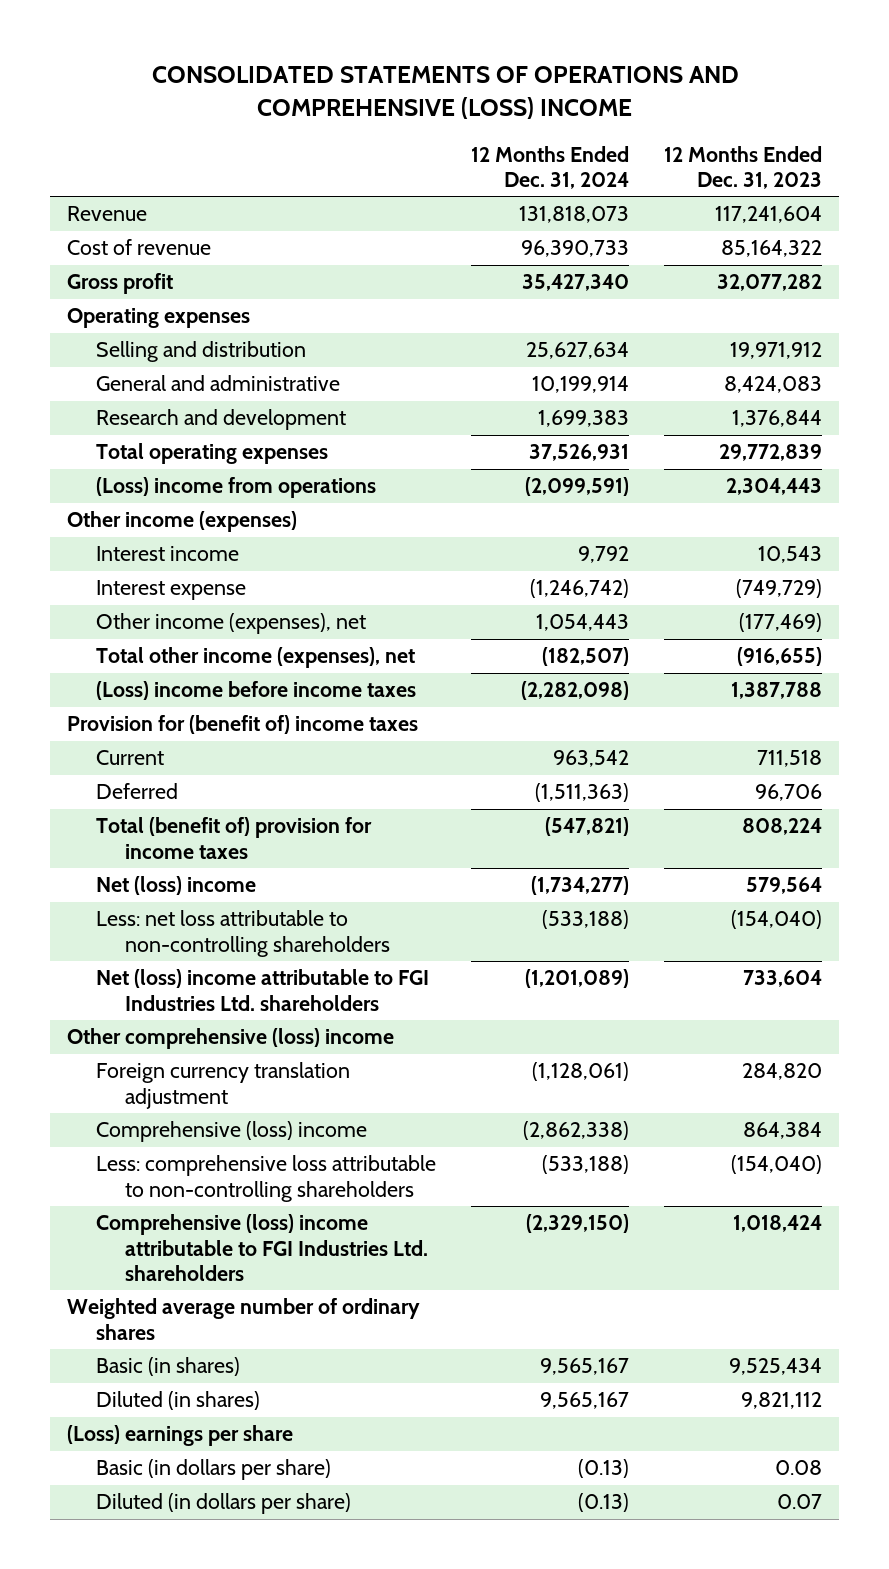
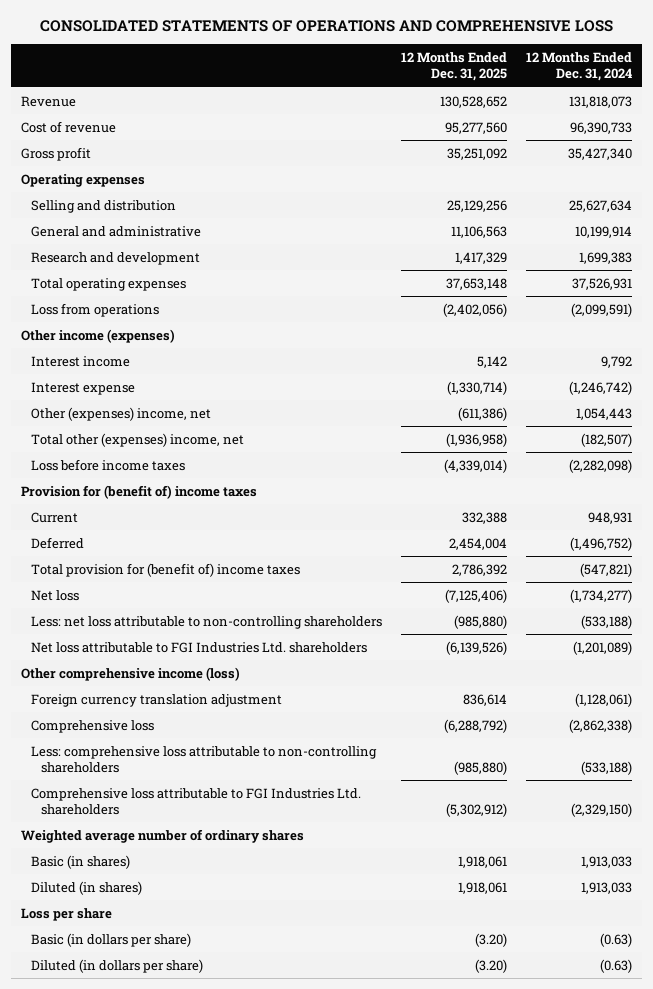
- CONSOLIDATED STATEMENTS OF OPERATIONS AND COMPREHENSIVE (LOSS) INCOME
+ CONSOLIDATED STATEMENTS OF OPERATIONS AND COMPREHENSIVE LOSS
- | 12 Months Ended Dec. 31, 2024 | 12 Months Ended Dec. 31, 2023
+ | 12 Months Ended Dec. 31, 2025 | 12 Months Ended Dec. 31, 2024
- (Loss) income from operations | (2,099,591) | 2,304,443
+ Loss from operations | (2,402,056) | (2,099,591)
- Other income (expenses), net | 1,054,443 | (177,469)
- Total other income (expenses), net | (182,507) | (916,655)
- (Loss) income before income taxes | (2,282,098) | 1,387,788
+ Other (expenses) income, net | (611,386) | 1,054,443
+ Total other (expenses) income, net | (1,936,958) | (182,507)
+ Loss before income taxes | (4,339,014) | (2,282,098)
- Current | 963,542 | 711,518
- Deferred | (1,511,363) | 96,706
- Total (benefit of) provision for income taxes | (547,821) | 808,224
- Net (loss) income | (1,734,277) | 579,564
+ Current | 332,388 | 948,931
+ Deferred | 2,454,004 | (1,496,752)
+ Total provision for (benefit of) income taxes | 2,786,392 | (547,821)
+ Net loss | (7,125,406) | (1,734,277)
- Net (loss) income attributable to FGI Industries Ltd. shareholders | (1,201,089) | 733,604
- Other comprehensive (loss) income
+ Net loss attributable to FGI Industries Ltd. shareholders | (6,139,526) | (1,201,089)
+ Other comprehensive income (loss)
- Comprehensive (loss) income | (2,862,338) | 864,384
+ Comprehensive loss | (6,288,792) | (2,862,338)
- Comprehensive (loss) income attributable to FGI Industries Ltd. shareholders | (2,329,150) | 1,018,424
+ Comprehensive loss attributable to FGI Industries Ltd. shareholders | (5,302,912) | (2,329,150)
- Basic (in shares) | 9,565,167 | 9,525,434
- Diluted (in shares) | 9,565,167 | 9,821,112
- (Loss) earnings per share
- Basic (in dollars per share) | (0.13) | 0.08
- Diluted (in dollars per share) | (0.13) | 0.07
+ Basic (in shares) | 1,918,061 | 1,913,033
+ Diluted (in shares) | 1,918,061 | 1,913,033
+ Loss per share
+ Basic (in dollars per share) | (3.20) | (0.63)
+ Diluted (in dollars per share) | (3.20) | (0.63)

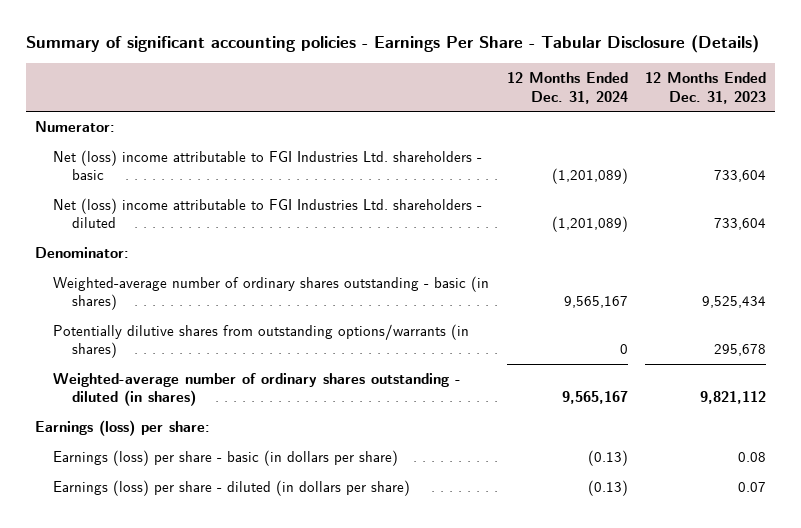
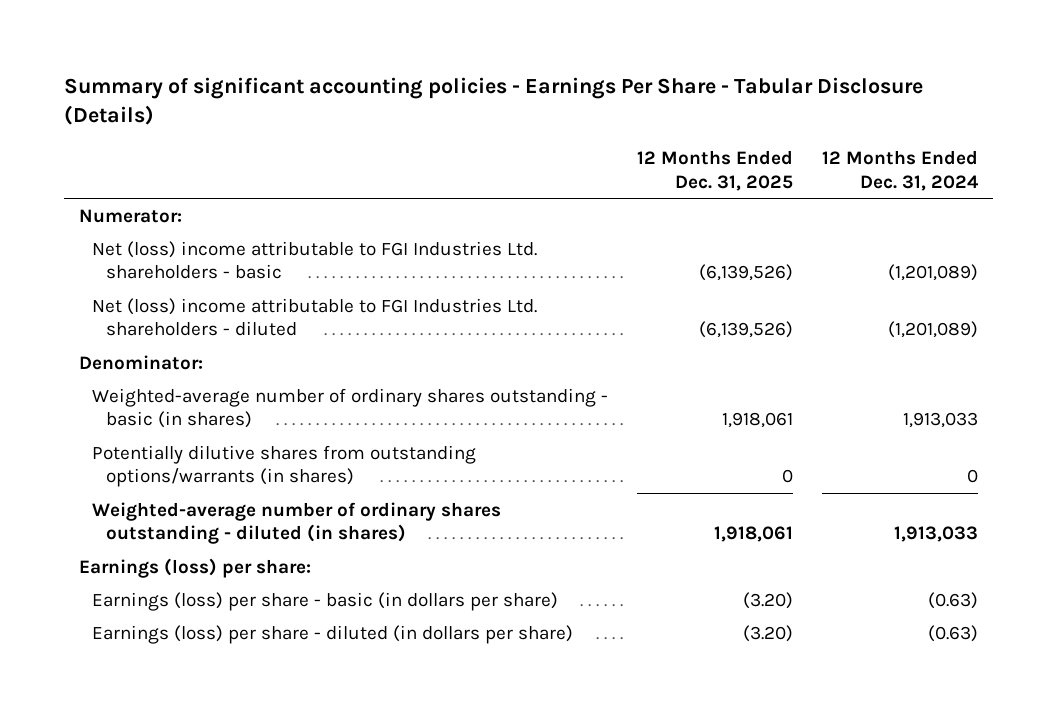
- | 12 Months Ended Dec. 31, 2024 | 12 Months Ended Dec. 31, 2023
+ | 12 Months Ended Dec. 31, 2025 | 12 Months Ended Dec. 31, 2024
- Weighted-average number of ordinary shares outstanding - basic (in shares) | 9,565,167 | 9,525,434
+ Weighted-average number of ordinary shares outstanding - basic (in shares) | 1,918,061 | 1,913,033
- Weighted-average number of ordinary shares outstanding - diluted (in shares) | 9,565,167 | 9,821,112
+ Weighted-average number of ordinary shares outstanding - diluted (in shares) | 1,918,061 | 1,913,033
- Earnings (loss) per share - basic (in dollars per share) | (0.13) | 0.08
- Earnings (loss) per share - diluted (in dollars per share) | (0.13) | 0.07
+ Earnings (loss) per share - basic (in dollars per share) | (3.20) | (0.63)
+ Earnings (loss) per share - diluted (in dollars per share) | (3.20) | (0.63)

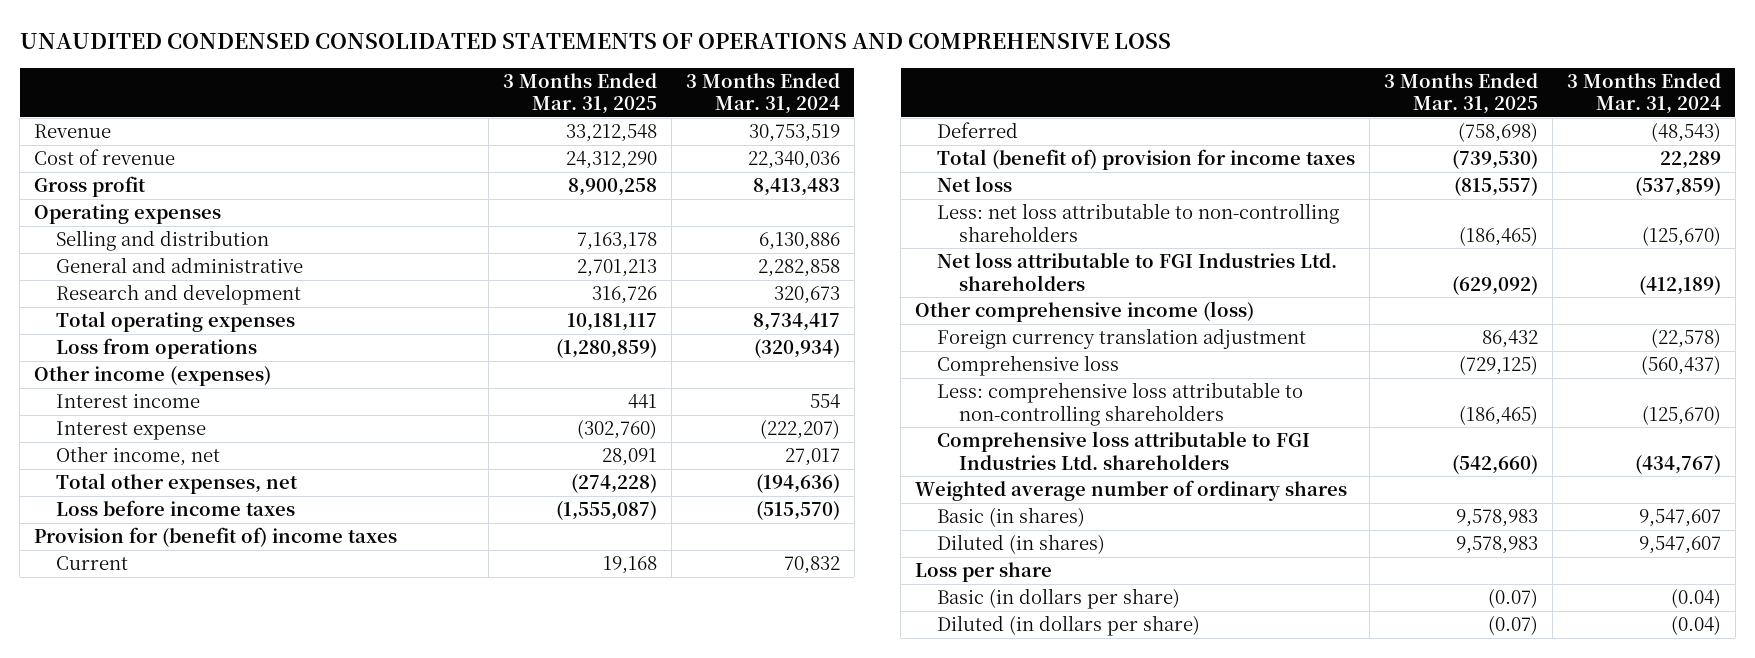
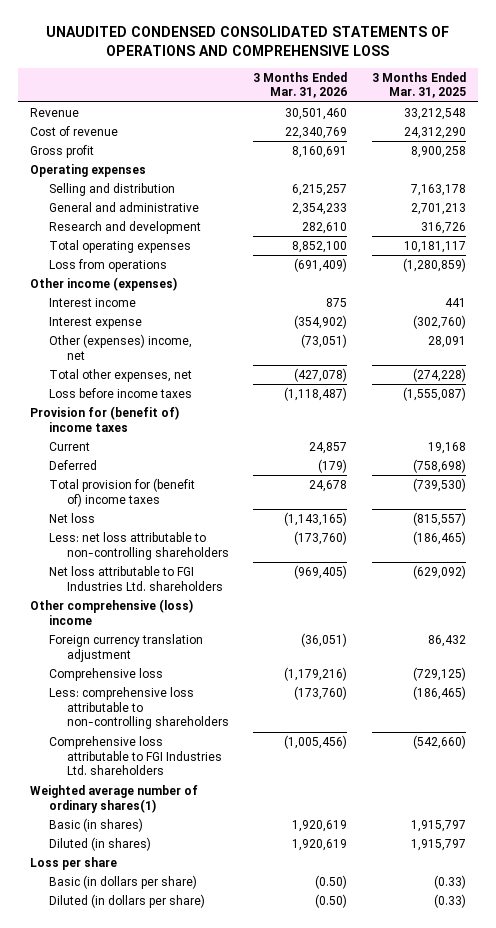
- | 3 Months Ended Mar. 31, 2025 | 3 Months Ended Mar. 31, 2024
+ | 3 Months Ended Mar. 31, 2026 | 3 Months Ended Mar. 31, 2025
- Other income, net | 28,091 | 27,017
+ Other (expenses) income, net | (73,051) | 28,091
- Total (benefit of) provision for income taxes | (739,530) | 22,289
+ Total provision for (benefit of) income taxes | 24,678 | (739,530)
- Other comprehensive income (loss)
+ Other comprehensive (loss) income
- Weighted average number of ordinary shares
- Basic (in shares) | 9,578,983 | 9,547,607
- Diluted (in shares) | 9,578,983 | 9,547,607
+ Weighted average number of ordinary shares(1)
+ Basic (in shares) | 1,920,619 | 1,915,797
+ Diluted (in shares) | 1,920,619 | 1,915,797
- Basic (in dollars per share) | (0.07) | (0.04)
- Diluted (in dollars per share) | (0.07) | (0.04)
+ Basic (in dollars per share) | (0.50) | (0.33)
+ Diluted (in dollars per share) | (0.50) | (0.33)

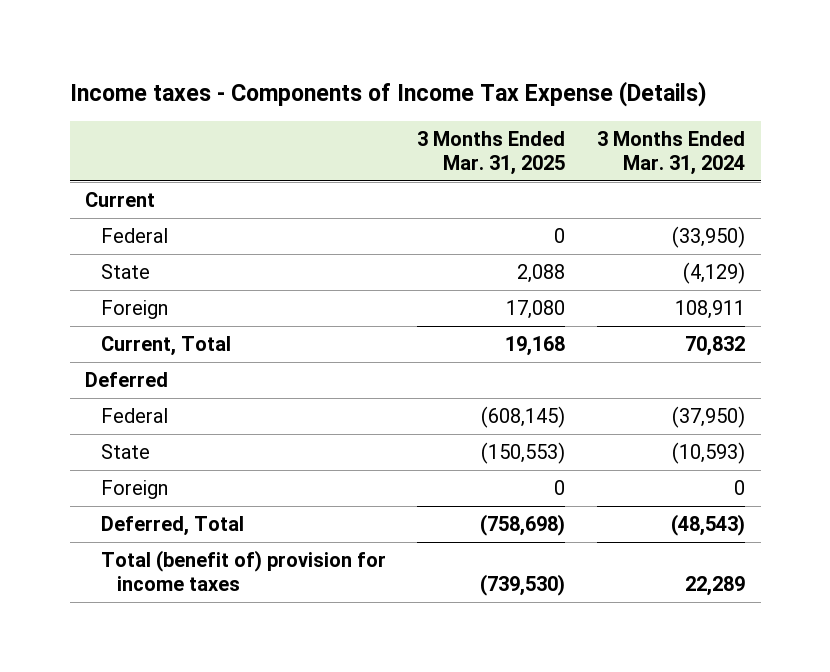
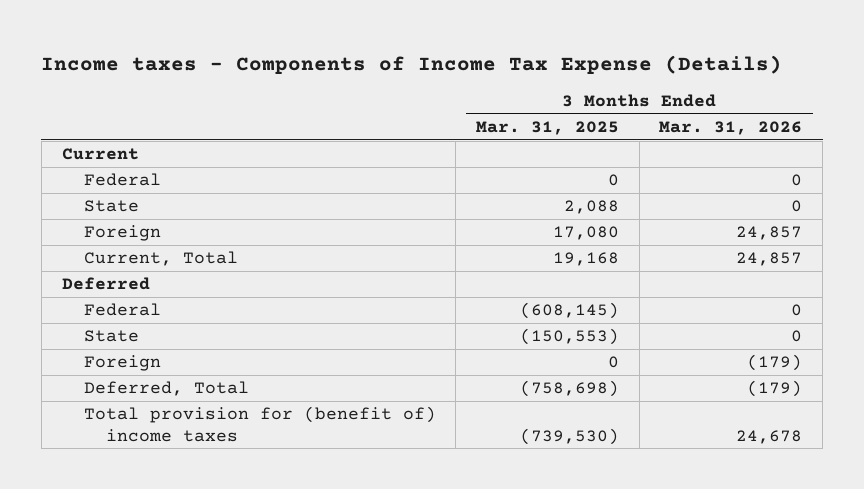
- | 3 Months Ended Mar. 31, 2025 | 3 Months Ended Mar. 31, 2024
+ | 3 Months Ended Mar. 31, 2025 | 3 Months Ended Mar. 31, 2026
- Total (benefit of) provision for income taxes | (739,530) | 22,289
+ Total provision for (benefit of) income taxes | (739,530) | 24,678

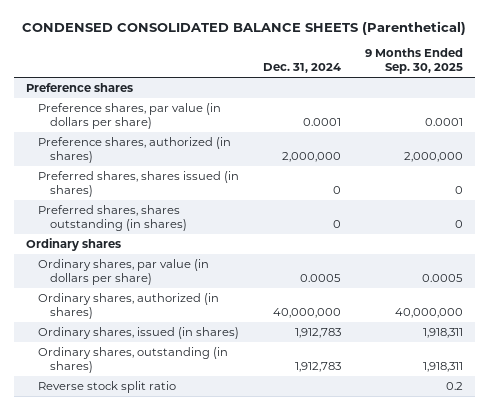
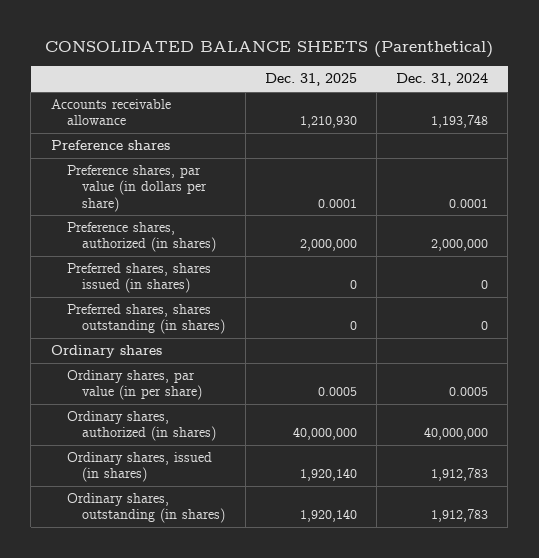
- CONDENSED CONSOLIDATED BALANCE SHEETS (Parenthetical)
+ CONSOLIDATED BALANCE SHEETS (Parenthetical)
- | Dec. 31, 2024 | 9 Months Ended Sep. 30, 2025
+ | Dec. 31, 2025 | Dec. 31, 2024
+ Accounts receivable allowance | 1,210,930 | 1,193,748
- Ordinary shares, par value (in dollars per share) | 0.0005 | 0.0005
+ Ordinary shares, par value (in per share) | 0.0005 | 0.0005
- Reverse stock split ratio | | 0.2

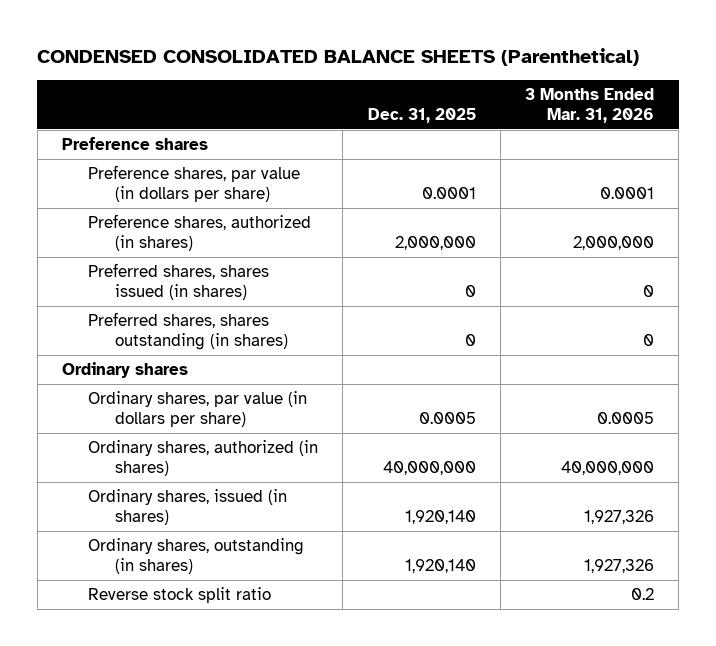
- CONSOLIDATED BALANCE SHEETS (Parenthetical)
+ CONDENSED CONSOLIDATED BALANCE SHEETS (Parenthetical)
- | Dec. 31, 2025 | Dec. 31, 2024
+ | Dec. 31, 2025 | 3 Months Ended Mar. 31, 2026
- Accounts receivable allowance | 1,210,930 | 1,193,748
- Ordinary shares, par value (in per share) | 0.0005 | 0.0005
+ Ordinary shares, par value (in dollars per share) | 0.0005 | 0.0005
+ Reverse stock split ratio | | 0.2

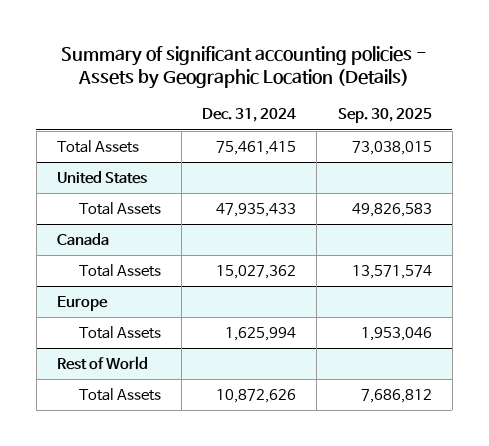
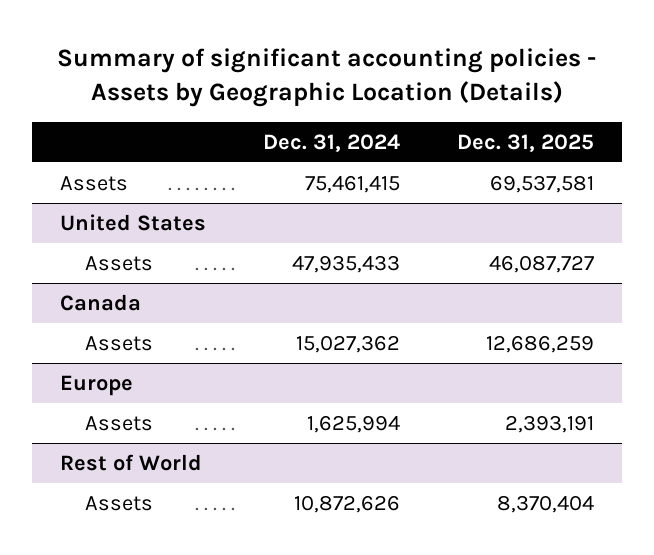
- | Dec. 31, 2024 | Sep. 30, 2025
+ | Dec. 31, 2024 | Dec. 31, 2025
- Total Assets | 75,461,415 | 73,038,015
+ Assets | 75,461,415 | 69,537,581
@ United States
- Total Assets | 47,935,433 | 49,826,583
+ Assets | 47,935,433 | 46,087,727
@ Canada
- Total Assets | 15,027,362 | 13,571,574
+ Assets | 15,027,362 | 12,686,259
@ Europe
- Total Assets | 1,625,994 | 1,953,046
+ Assets | 1,625,994 | 2,393,191
@ Rest of World
- Total Assets | 10,872,626 | 7,686,812
+ Assets | 10,872,626 | 8,370,404

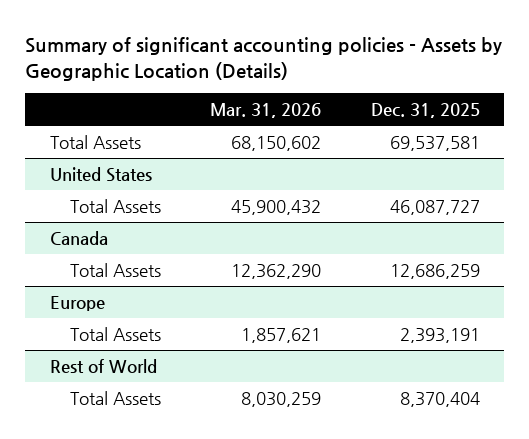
- | Dec. 31, 2024 | Dec. 31, 2025
+ | Mar. 31, 2026 | Dec. 31, 2025
- Assets | 75,461,415 | 69,537,581
+ Total Assets | 68,150,602 | 69,537,581
@ United States
- Assets | 47,935,433 | 46,087,727
+ Total Assets | 45,900,432 | 46,087,727
@ Canada
- Assets | 15,027,362 | 12,686,259
+ Total Assets | 12,362,290 | 12,686,259
@ Europe
- Assets | 1,625,994 | 2,393,191
+ Total Assets | 1,857,621 | 2,393,191
@ Rest of World
- Assets | 10,872,626 | 8,370,404
+ Total Assets | 8,030,259 | 8,370,404

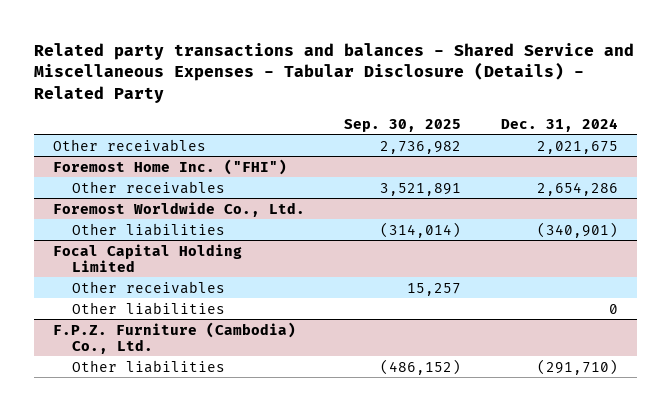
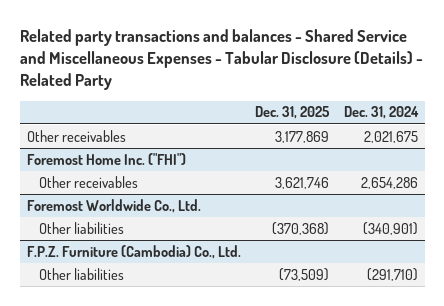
- | Sep. 30, 2025 | Dec. 31, 2024
+ | Dec. 31, 2025 | Dec. 31, 2024
- Focal Capital Holding Limited
- Other receivables | 15,257 |
- Other liabilities | | 0

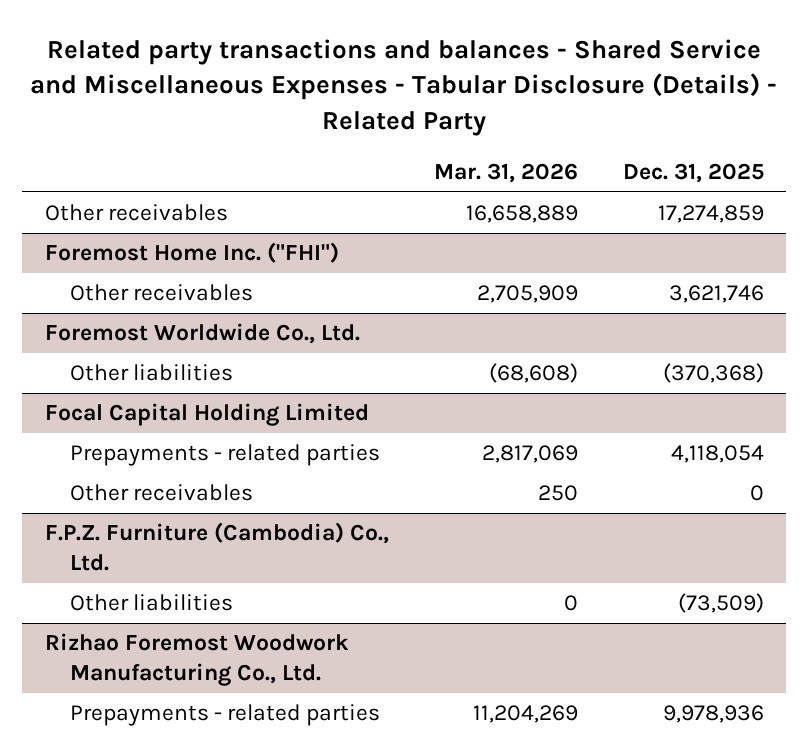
- | Dec. 31, 2025 | Dec. 31, 2024
+ | Mar. 31, 2026 | Dec. 31, 2025
- Other receivables | 3,177,869 | 2,021,675
+ Other receivables | 16,658,889 | 17,274,859
+ Focal Capital Holding Limited
+ Prepayments - related parties | 2,817,069 | 4,118,054
+ Other receivables | 250 | 0
+ Rizhao Foremost Woodwork Manufacturing Co., Ltd.
+ Prepayments - related parties | 11,204,269 | 9,978,936

